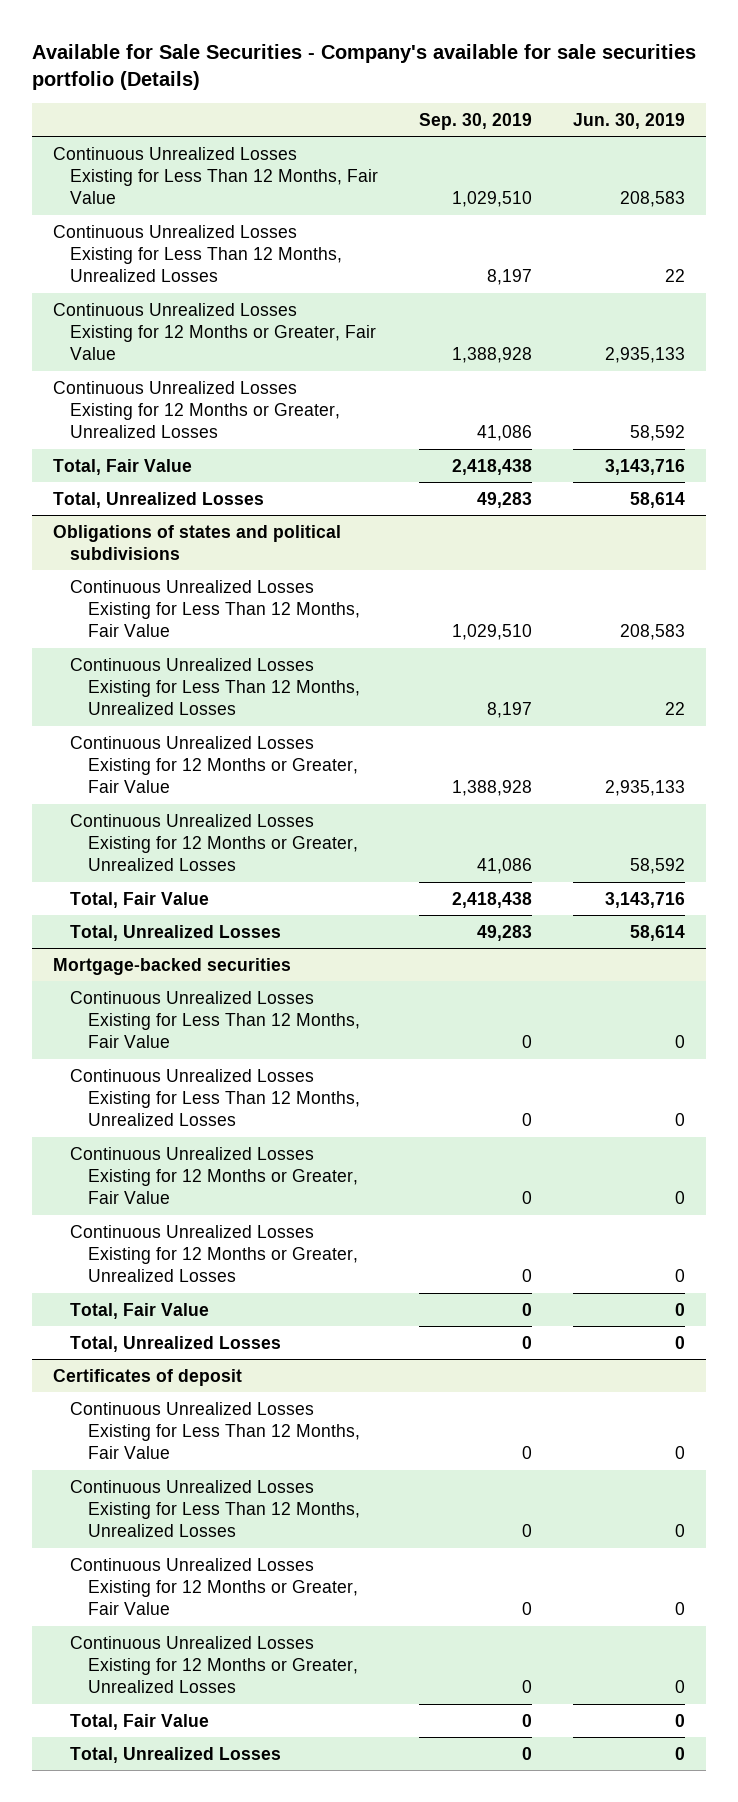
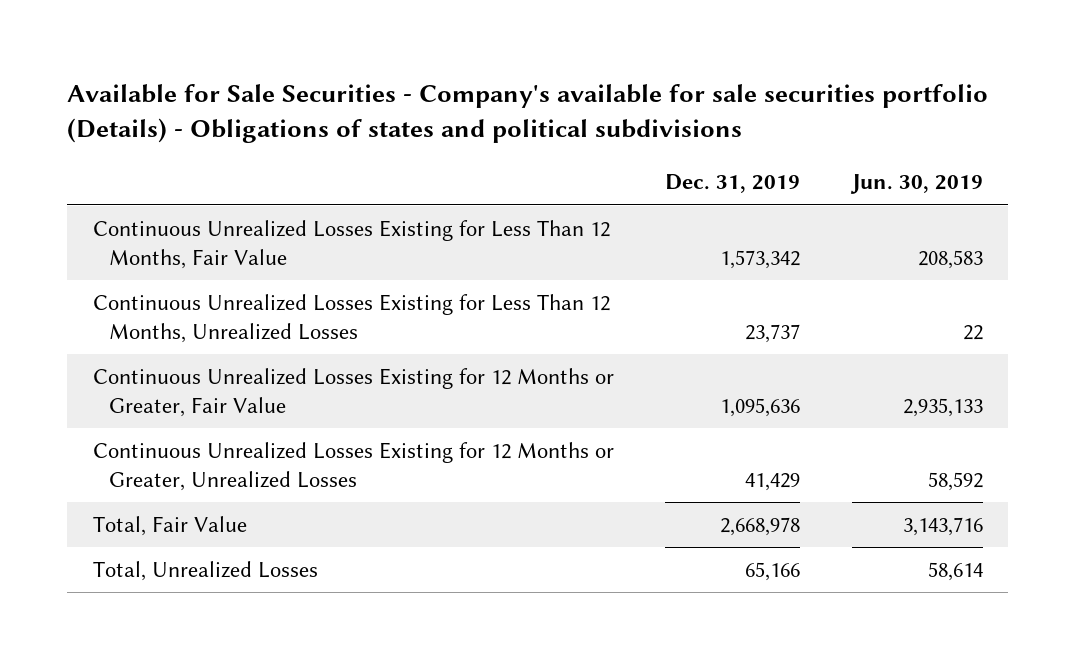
- Available for Sale Securities - Company's available for sale securities portfolio (Details)
+ Available for Sale Securities - Company's available for sale securities portfolio (Details) - Obligations of states and political subdivisions
- | Sep. 30, 2019 | Jun. 30, 2019
+ | Dec. 31, 2019 | Jun. 30, 2019
- Obligations of states and political subdivisions
- Continuous Unrealized Losses Existing for Less Than 12 Months, Fair Value | 1,029,510 | 208,583
- Continuous Unrealized Losses Existing for Less Than 12 Months, Unrealized Losses | 8,197 | 22
- Continuous Unrealized Losses Existing for 12 Months or Greater, Fair Value | 1,388,928 | 2,935,133
- Continuous Unrealized Losses Existing for 12 Months or Greater, Unrealized Losses | 41,086 | 58,592
- Total, Fair Value | 2,418,438 | 3,143,716
- Total, Unrealized Losses | 49,283 | 58,614
- Mortgage-backed securities
- Continuous Unrealized Losses Existing for Less Than 12 Months, Fair Value | 0 | 0
- Continuous Unrealized Losses Existing for Less Than 12 Months, Unrealized Losses | 0 | 0
- Continuous Unrealized Losses Existing for 12 Months or Greater, Fair Value | 0 | 0
- Continuous Unrealized Losses Existing for 12 Months or Greater, Unrealized Losses | 0 | 0
- Total, Fair Value | 0 | 0
- Total, Unrealized Losses | 0 | 0
- Certificates of deposit
- Continuous Unrealized Losses Existing for Less Than 12 Months, Fair Value | 0 | 0
- Continuous Unrealized Losses Existing for Less Than 12 Months, Unrealized Losses | 0 | 0
- Continuous Unrealized Losses Existing for 12 Months or Greater, Fair Value | 0 | 0
- Continuous Unrealized Losses Existing for 12 Months or Greater, Unrealized Losses | 0 | 0
- Total, Fair Value | 0 | 0
- Total, Unrealized Losses | 0 | 0

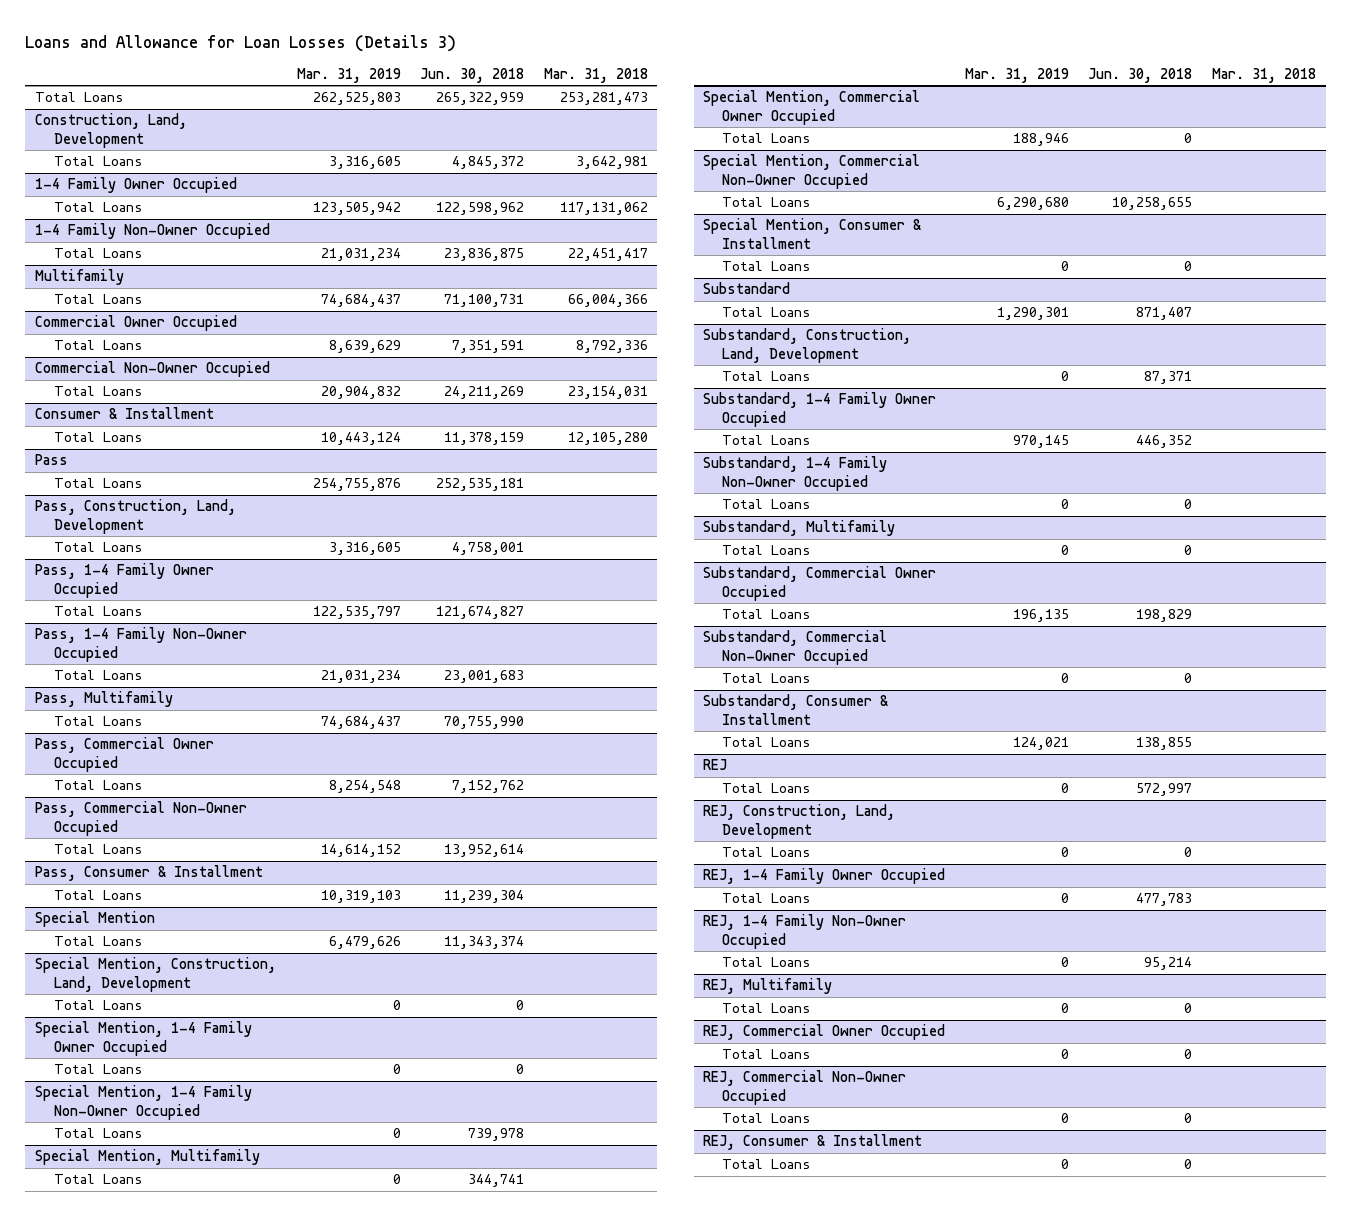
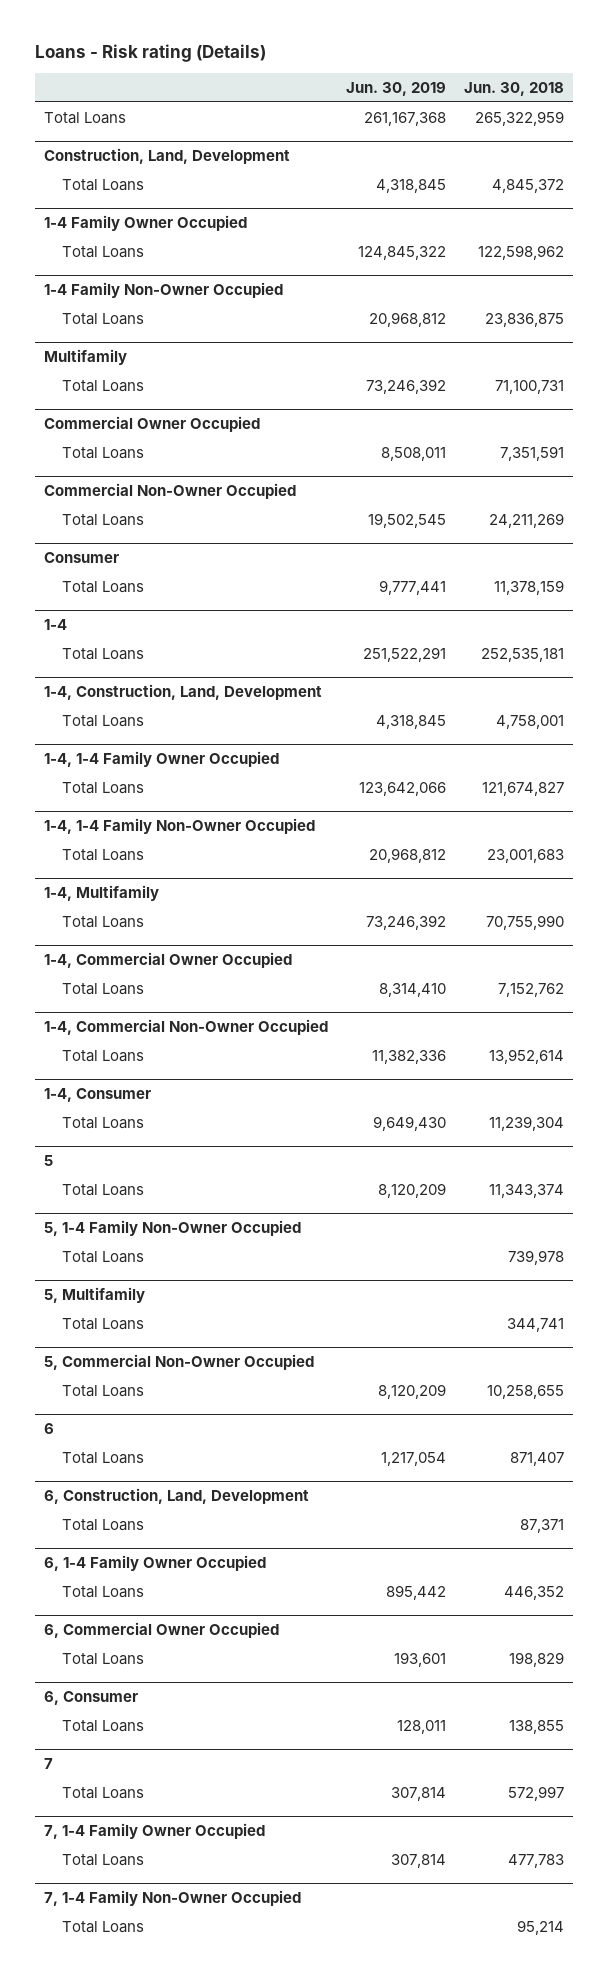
- Loans and Allowance for Loan Losses (Details 3)
+ Loans - Risk rating (Details)
- | Mar. 31, 2019 | Jun. 30, 2018 | Mar. 31, 2018
+ | Jun. 30, 2019 | Jun. 30, 2018
- Consumer & Installment
+ Consumer
- Pass
+ 1-4
- Pass, Construction, Land, Development
+ 1-4, Construction, Land, Development
- Pass, 1-4 Family Owner Occupied
+ 1-4, 1-4 Family Owner Occupied
- Pass, 1-4 Family Non-Owner Occupied
+ 1-4, 1-4 Family Non-Owner Occupied
- Pass, Multifamily
+ 1-4, Multifamily
- Pass, Commercial Owner Occupied
+ 1-4, Commercial Owner Occupied
- Pass, Commercial Non-Owner Occupied
+ 1-4, Commercial Non-Owner Occupied
- Pass, Consumer & Installment
+ 1-4, Consumer
- Special Mention
+ 5
- Special Mention, Construction, Land, Development
- Total Loans | 0 | 0 |
- Special Mention, 1-4 Family Owner Occupied
- Total Loans | 0 | 0 |
- Special Mention, 1-4 Family Non-Owner Occupied
+ 5, 1-4 Family Non-Owner Occupied
- Special Mention, Multifamily
+ 5, Multifamily
- Special Mention, Commercial Owner Occupied
- Total Loans | 188,946 | 0 |
- Special Mention, Commercial Non-Owner Occupied
+ 5, Commercial Non-Owner Occupied
- Special Mention, Consumer & Installment
- Total Loans | 0 | 0 |
- Substandard
+ 6
- Substandard, Construction, Land, Development
+ 6, Construction, Land, Development
- Substandard, 1-4 Family Owner Occupied
+ 6, 1-4 Family Owner Occupied
- Substandard, 1-4 Family Non-Owner Occupied
- Total Loans | 0 | 0 |
- Substandard, Multifamily
- Total Loans | 0 | 0 |
- Substandard, Commercial Owner Occupied
+ 6, Commercial Owner Occupied
- Substandard, Commercial Non-Owner Occupied
- Total Loans | 0 | 0 |
- Substandard, Consumer & Installment
+ 6, Consumer
- REJ
+ 7
- REJ, Construction, Land, Development
- Total Loans | 0 | 0 |
- REJ, 1-4 Family Owner Occupied
+ 7, 1-4 Family Owner Occupied
- REJ, 1-4 Family Non-Owner Occupied
+ 7, 1-4 Family Non-Owner Occupied
- REJ, Multifamily
- Total Loans | 0 | 0 |
- REJ, Commercial Owner Occupied
- Total Loans | 0 | 0 |
- REJ, Commercial Non-Owner Occupied
- Total Loans | 0 | 0 |
- REJ, Consumer & Installment
- Total Loans | 0 | 0 |

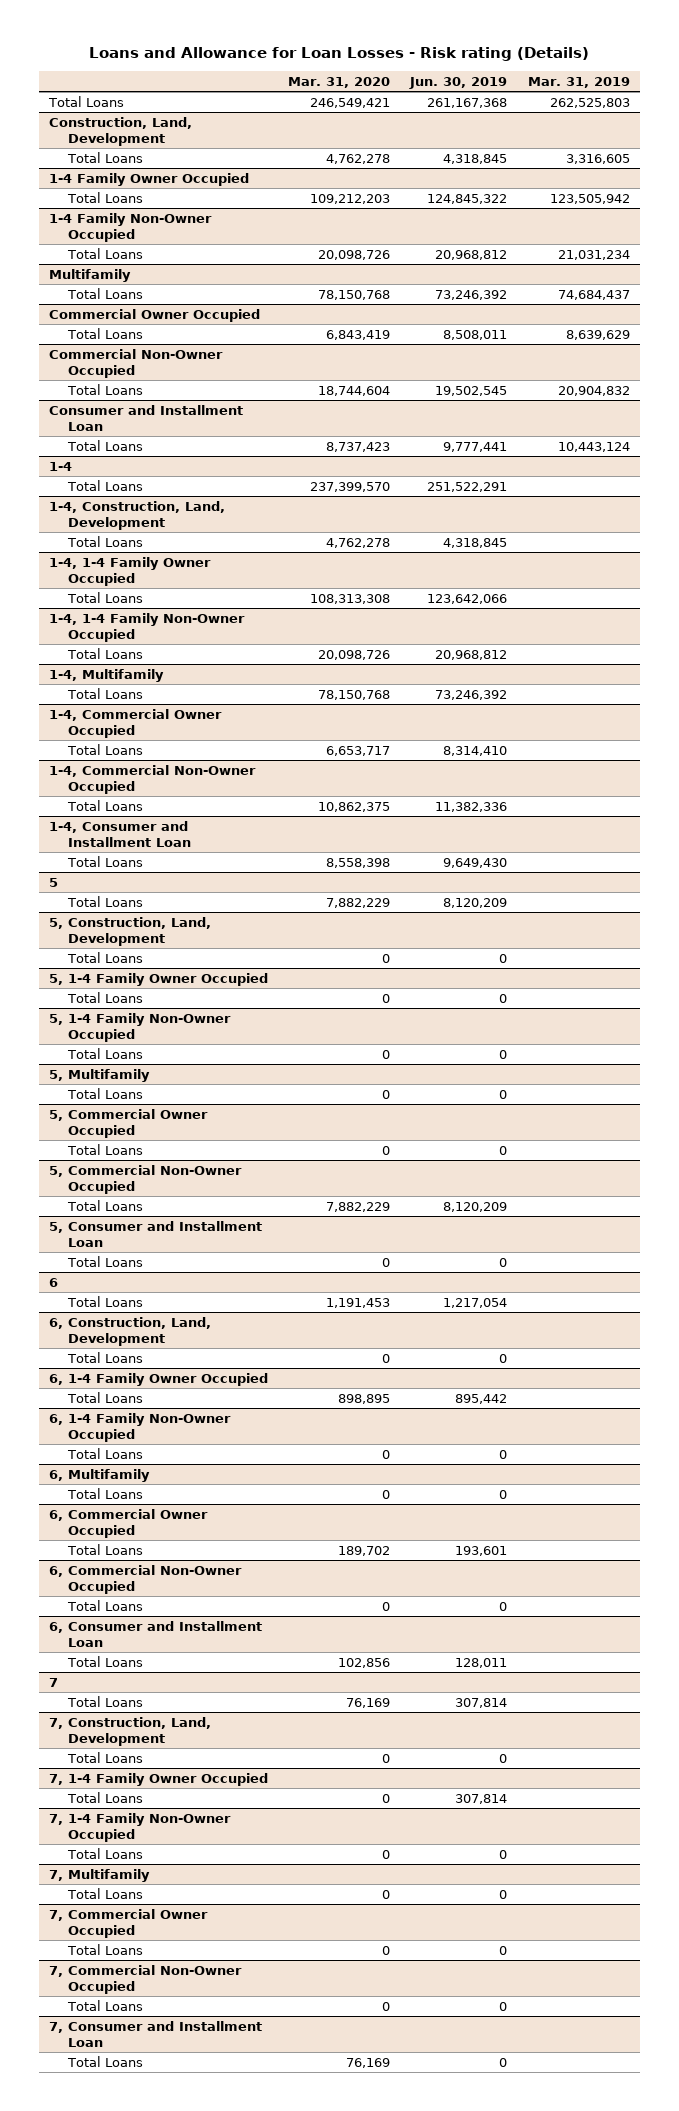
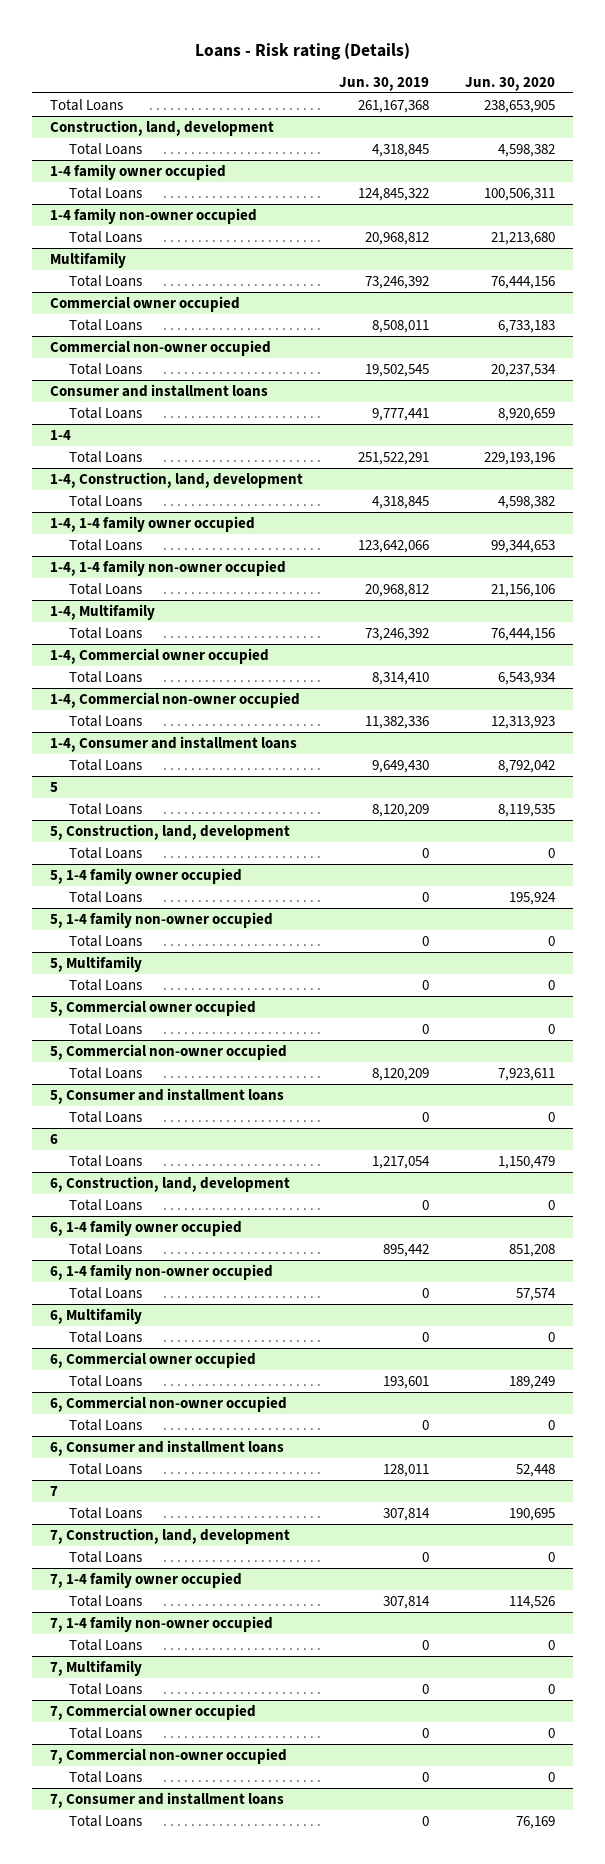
- Loans and Allowance for Loan Losses - Risk rating (Details)
+ Loans - Risk rating (Details)
- | Mar. 31, 2020 | Jun. 30, 2019 | Mar. 31, 2019
+ | Jun. 30, 2019 | Jun. 30, 2020
- Construction, Land, Development
+ Construction, land, development
- 1-4 Family Owner Occupied
+ 1-4 family owner occupied
- 1-4 Family Non-Owner Occupied
+ 1-4 family non-owner occupied
- Commercial Owner Occupied
+ Commercial owner occupied
- Commercial Non-Owner Occupied
+ Commercial non-owner occupied
- Consumer and Installment Loan
+ Consumer and installment loans
- 1-4, Construction, Land, Development
+ 1-4, Construction, land, development
- 1-4, 1-4 Family Owner Occupied
+ 1-4, 1-4 family owner occupied
- 1-4, 1-4 Family Non-Owner Occupied
+ 1-4, 1-4 family non-owner occupied
- 1-4, Commercial Owner Occupied
+ 1-4, Commercial owner occupied
- 1-4, Commercial Non-Owner Occupied
+ 1-4, Commercial non-owner occupied
- 1-4, Consumer and Installment Loan
+ 1-4, Consumer and installment loans
- 5, Construction, Land, Development
+ 5, Construction, land, development
- 5, 1-4 Family Owner Occupied
+ 5, 1-4 family owner occupied
- 5, 1-4 Family Non-Owner Occupied
+ 5, 1-4 family non-owner occupied
- 5, Commercial Owner Occupied
+ 5, Commercial owner occupied
- 5, Commercial Non-Owner Occupied
+ 5, Commercial non-owner occupied
- 5, Consumer and Installment Loan
+ 5, Consumer and installment loans
- 6, Construction, Land, Development
+ 6, Construction, land, development
- 6, 1-4 Family Owner Occupied
+ 6, 1-4 family owner occupied
- 6, 1-4 Family Non-Owner Occupied
+ 6, 1-4 family non-owner occupied
- 6, Commercial Owner Occupied
+ 6, Commercial owner occupied
- 6, Commercial Non-Owner Occupied
+ 6, Commercial non-owner occupied
- 6, Consumer and Installment Loan
+ 6, Consumer and installment loans
- 7, Construction, Land, Development
+ 7, Construction, land, development
- 7, 1-4 Family Owner Occupied
+ 7, 1-4 family owner occupied
- 7, 1-4 Family Non-Owner Occupied
+ 7, 1-4 family non-owner occupied
- 7, Commercial Owner Occupied
+ 7, Commercial owner occupied
- 7, Commercial Non-Owner Occupied
+ 7, Commercial non-owner occupied
- 7, Consumer and Installment Loan
+ 7, Consumer and installment loans

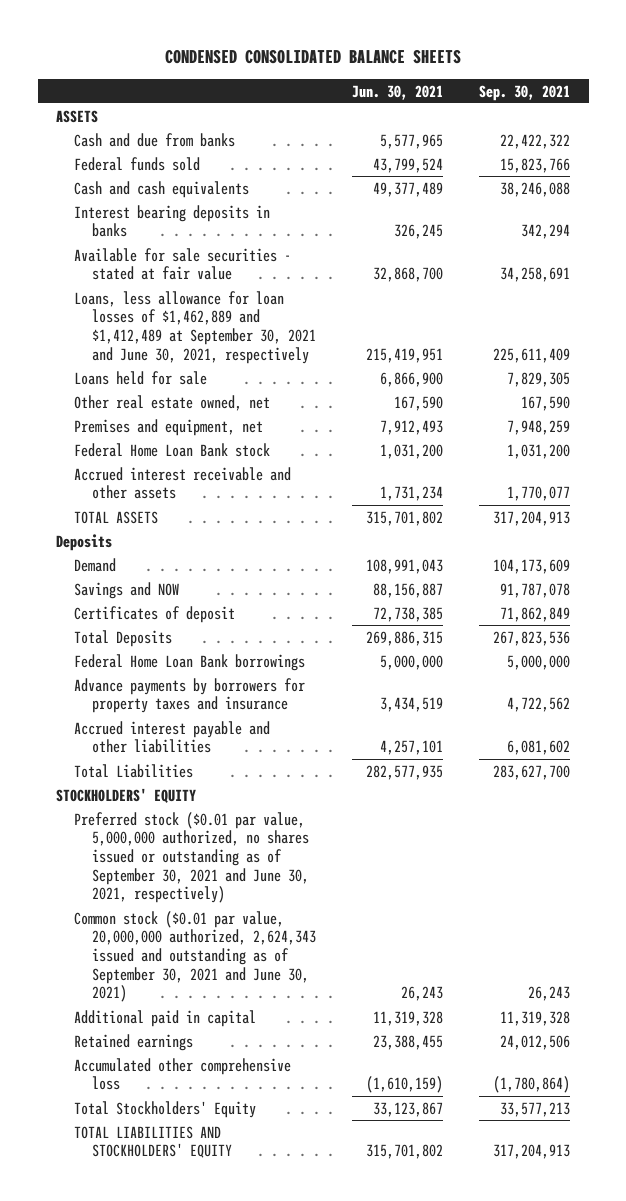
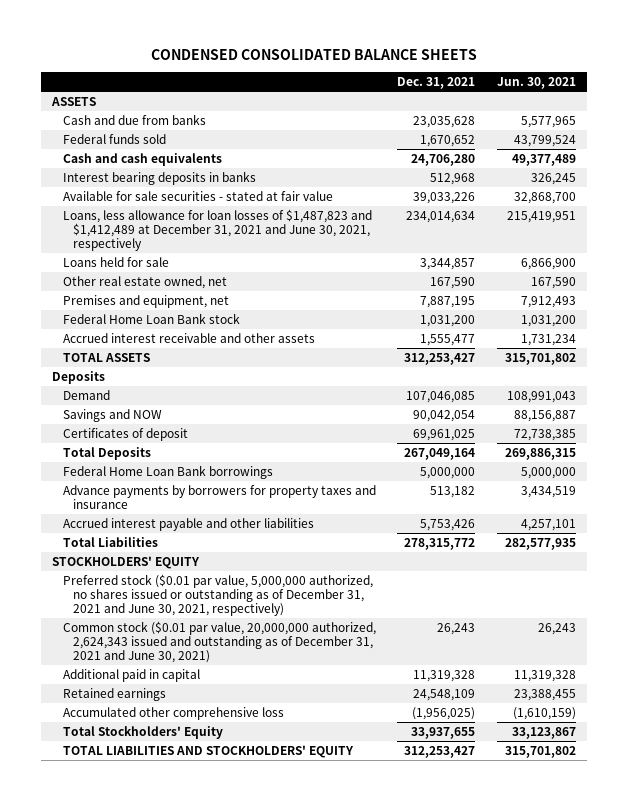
- | Jun. 30, 2021 | Sep. 30, 2021
+ | Dec. 31, 2021 | Jun. 30, 2021
- Loans, less allowance for loan losses of $1,462,889 and $1,412,489 at September 30, 2021 and June 30, 2021, respectively | 215,419,951 | 225,611,409
+ Loans, less allowance for loan losses of $1,487,823 and $1,412,489 at December 31, 2021 and June 30, 2021, respectively | 234,014,634 | 215,419,951
- Preferred stock ($0.01 par value, 5,000,000 authorized, no shares issued or outstanding as of September 30, 2021 and June 30, 2021, respectively)
- Common stock ($0.01 par value, 20,000,000 authorized, 2,624,343 issued and outstanding as of September 30, 2021 and June 30, 2021) | 26,243 | 26,243
+ Preferred stock ($0.01 par value, 5,000,000 authorized, no shares issued or outstanding as of December 31, 2021 and June 30, 2021, respectively)
+ Common stock ($0.01 par value, 20,000,000 authorized, 2,624,343 issued and outstanding as of December 31, 2021 and June 30, 2021) | 26,243 | 26,243

